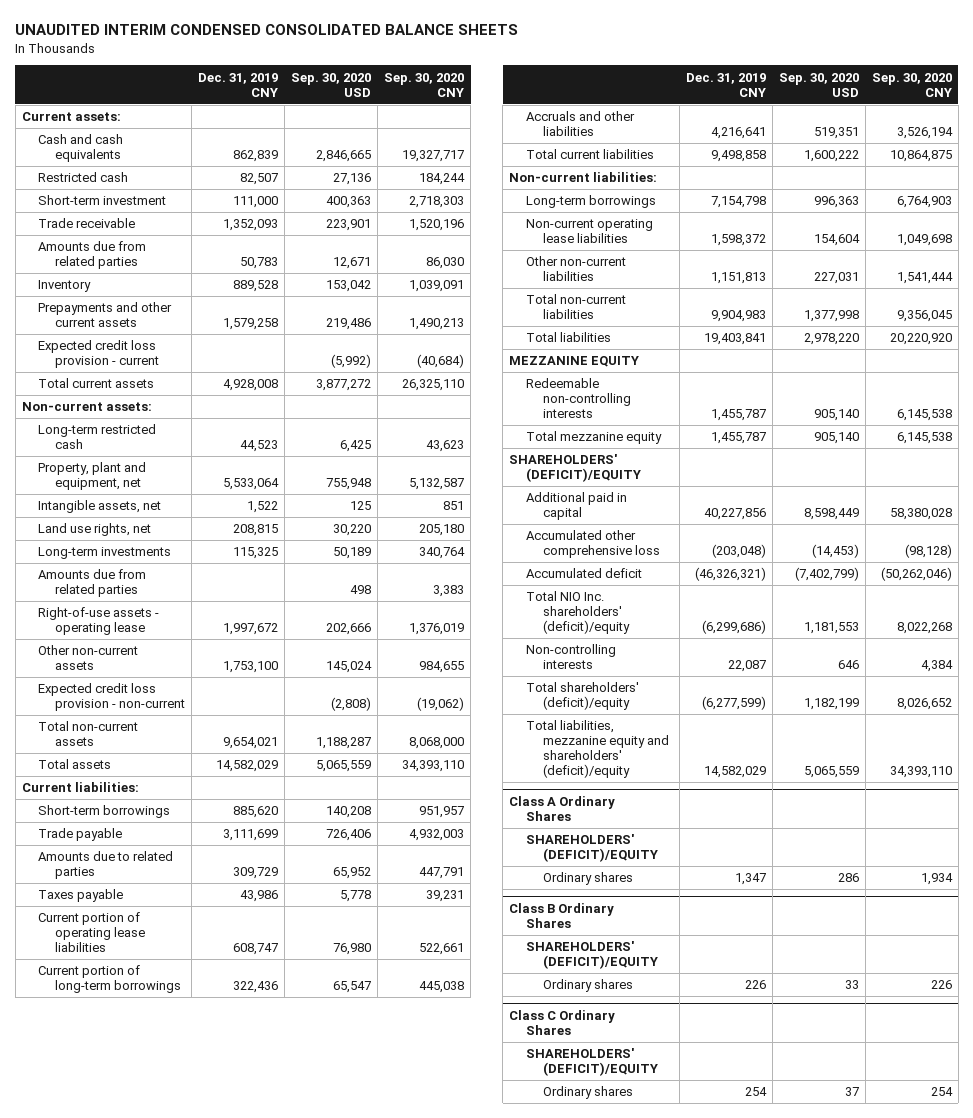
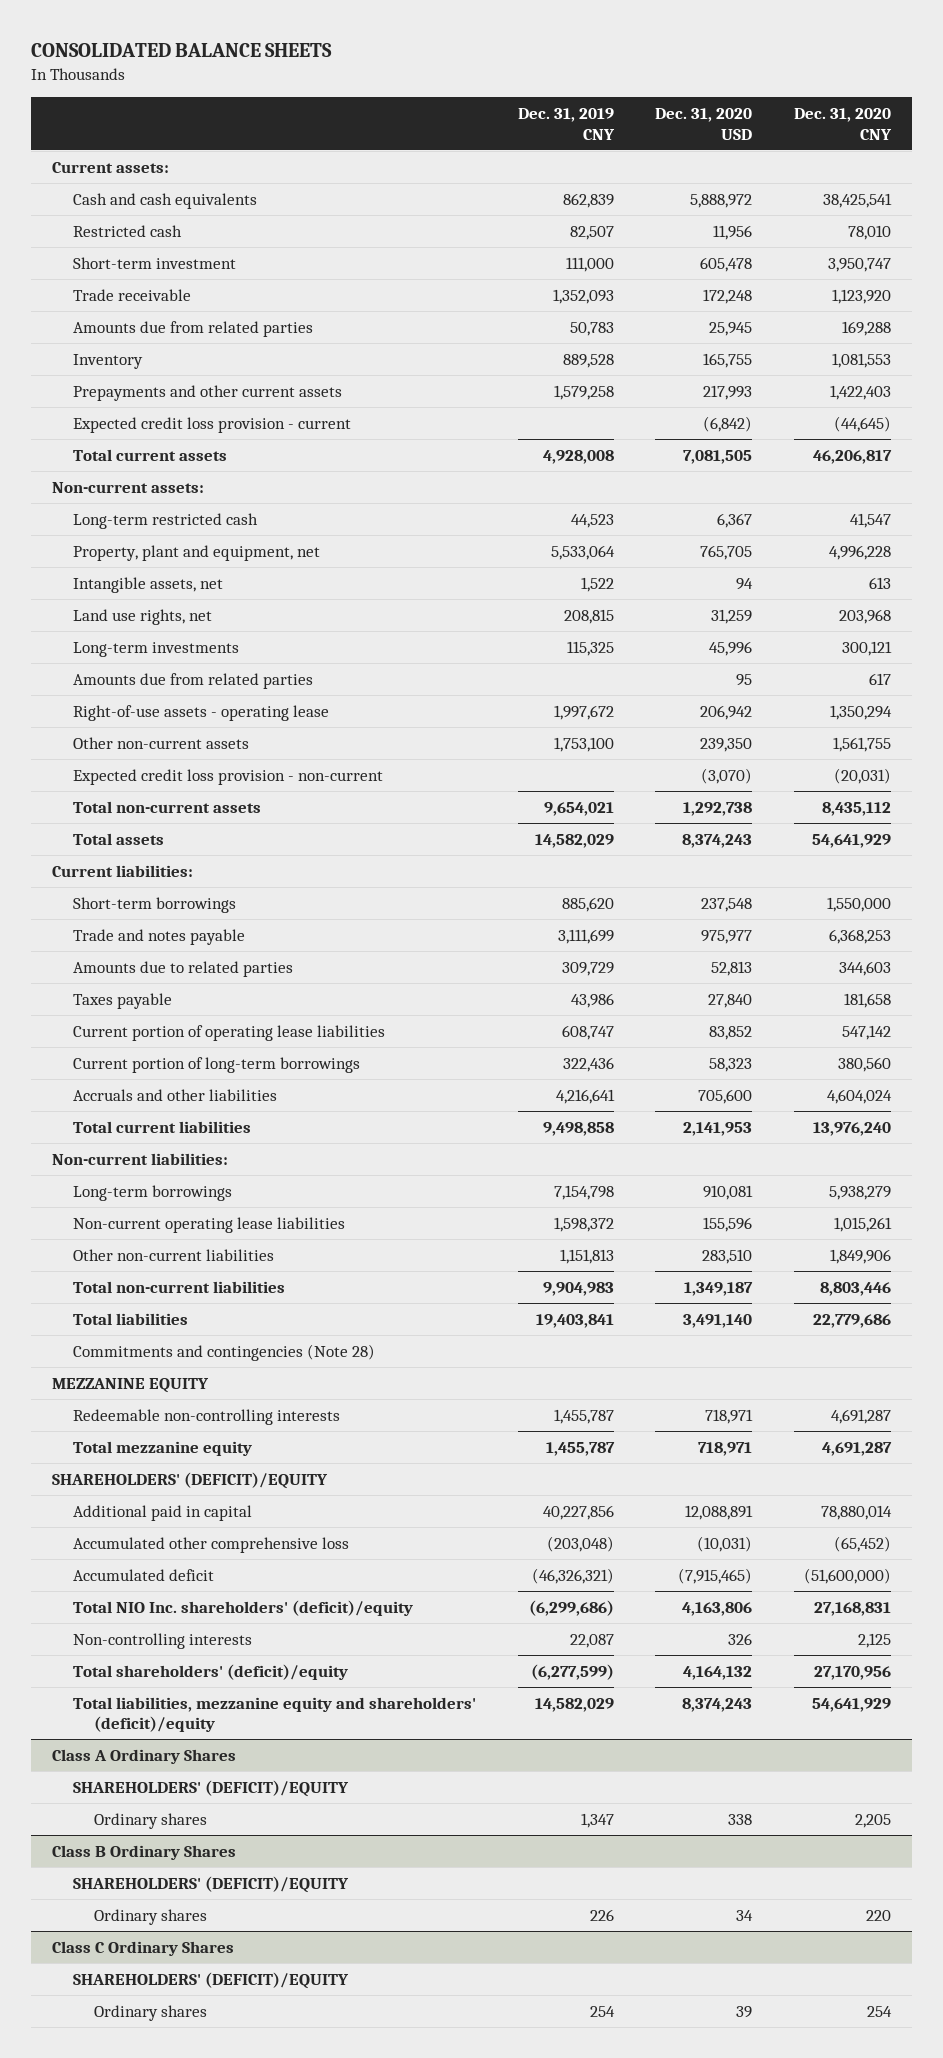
- UNAUDITED INTERIM CONDENSED CONSOLIDATED BALANCE SHEETS
+ CONSOLIDATED BALANCE SHEETS
- | Dec. 31, 2019 CNY | Sep. 30, 2020 USD | Sep. 30, 2020 CNY
+ | Dec. 31, 2019 CNY | Dec. 31, 2020 USD | Dec. 31, 2020 CNY
- Trade payable | 3,111,699 | 726,406 | 4,932,003
+ Trade and notes payable | 3,111,699 | 975,977 | 6,368,253
+ Commitments and contingencies (Note 28)

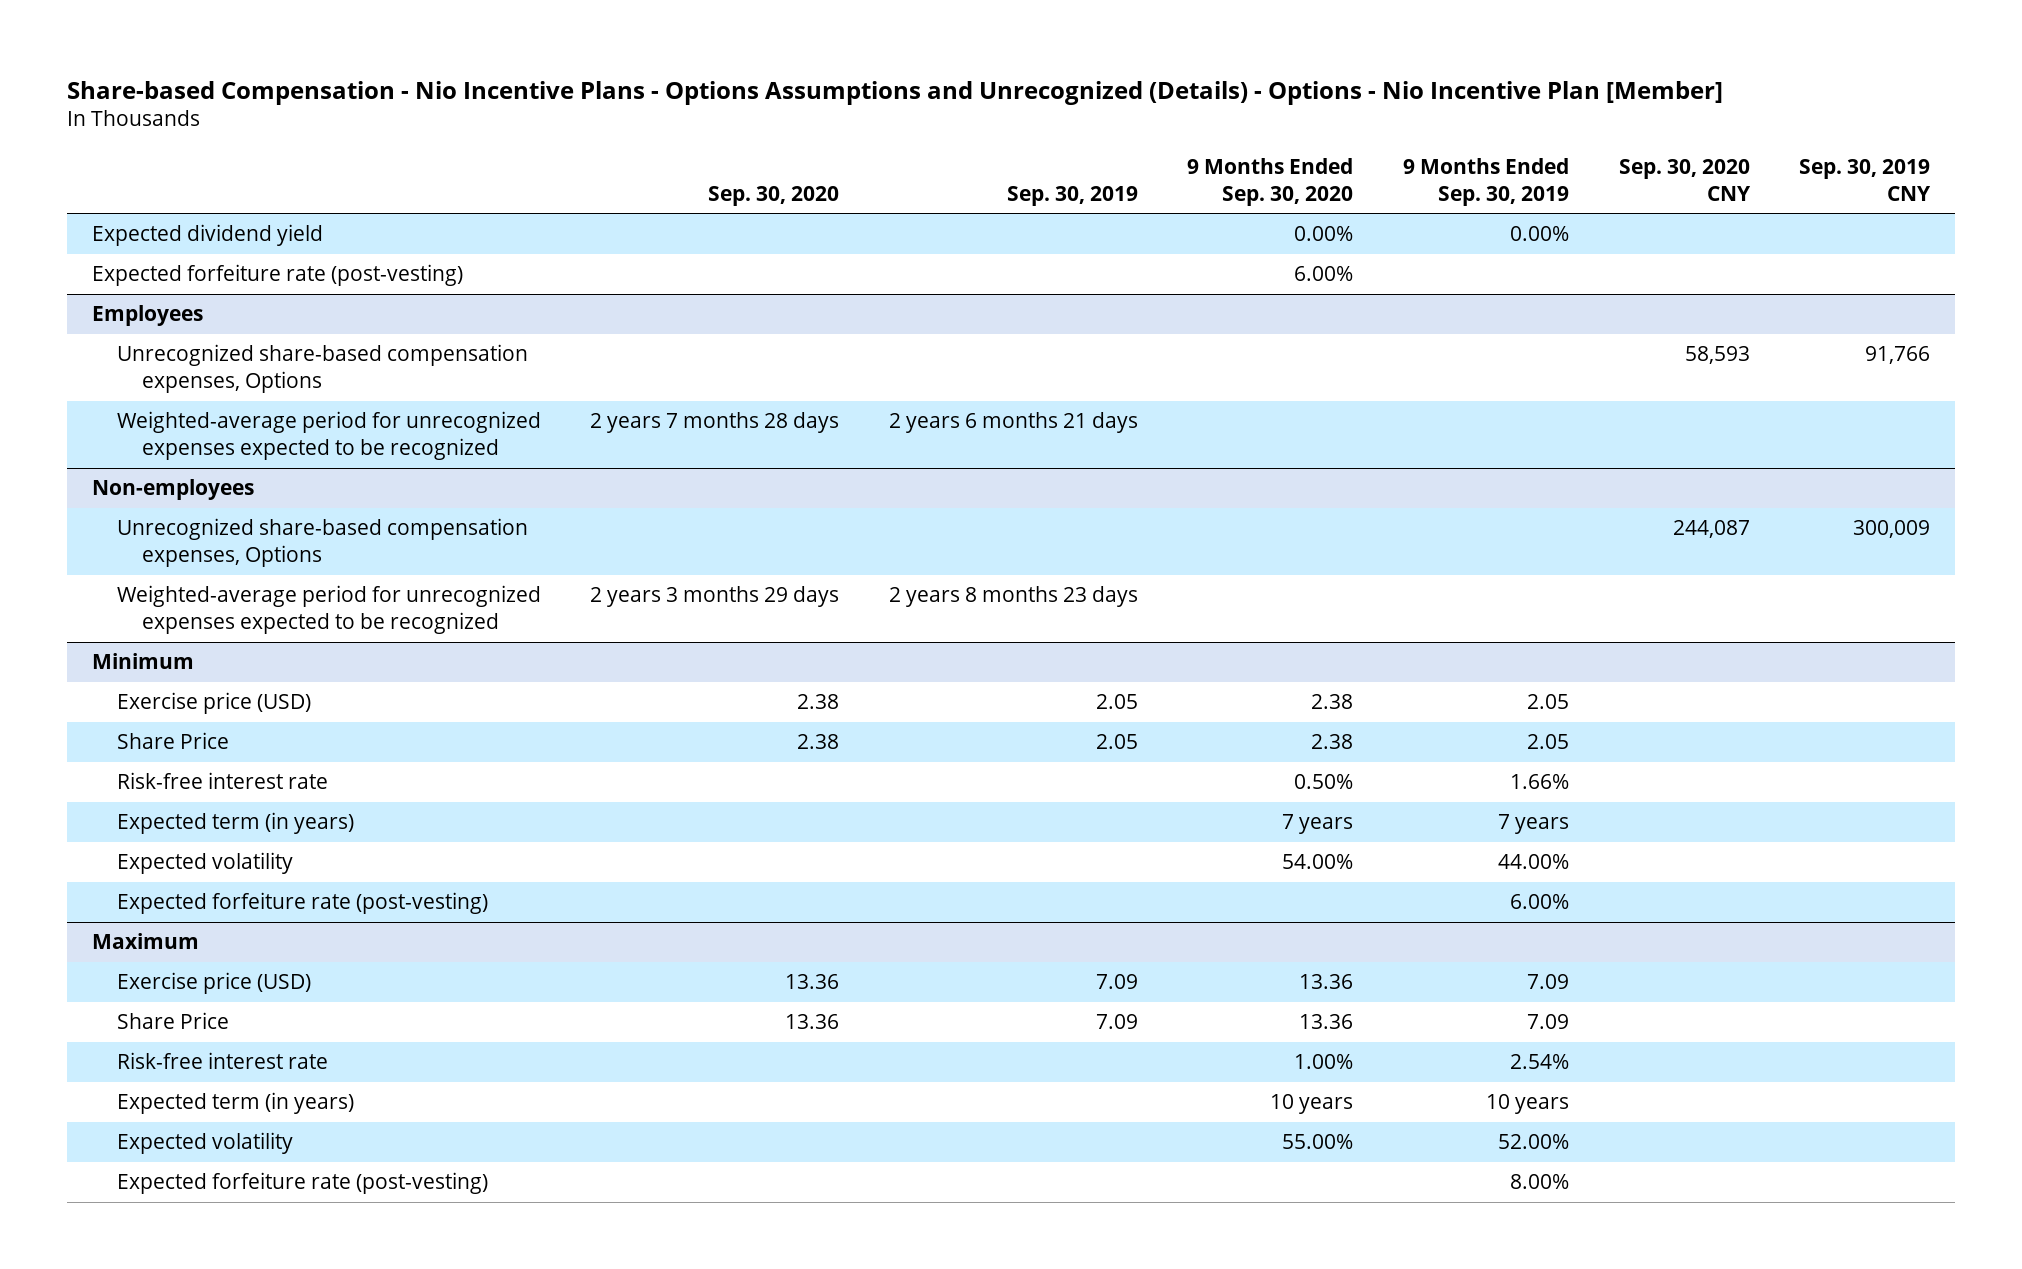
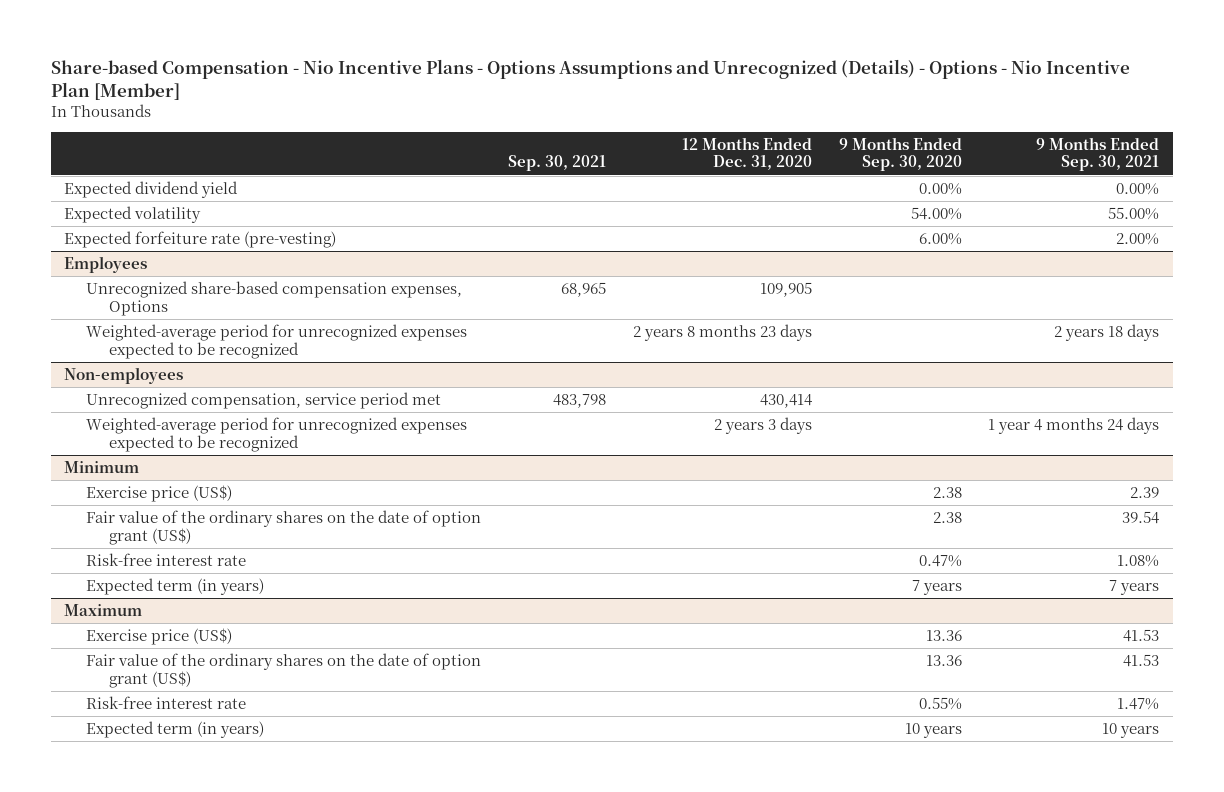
- | Sep. 30, 2020 | Sep. 30, 2019 | 9 Months Ended Sep. 30, 2020 | 9 Months Ended Sep. 30, 2019 | Sep. 30, 2020 CNY | Sep. 30, 2019 CNY
+ | Sep. 30, 2021 | 12 Months Ended Dec. 31, 2020 | 9 Months Ended Sep. 30, 2020 | 9 Months Ended Sep. 30, 2021
- Expected forfeiture rate (post-vesting) | | | 6.00% | | |
+ Expected volatility | | | 54.00% | 55.00%
+ Expected forfeiture rate (pre-vesting) | | | 6.00% | 2.00%
@ Non-employees
- Unrecognized share-based compensation expenses, Options | | | | | 244,087 | 300,009
+ Unrecognized compensation, service period met | 483,798 | 430,414 | |
@ Minimum
- Exercise price (USD) | 2.38 | 2.05 | 2.38 | 2.05 | |
- Share Price | 2.38 | 2.05 | 2.38 | 2.05 | |
- Risk-free interest rate | | | 0.50% | 1.66% | |
+ Exercise price (US$) | | | 2.38 | 2.39
+ Fair value of the ordinary shares on the date of option grant (US$) | | | 2.38 | 39.54
+ Risk-free interest rate | | | 0.47% | 1.08%
- Expected volatility | | | 54.00% | 44.00% | |
- Expected forfeiture rate (post-vesting) | | | | 6.00% | |
@ Maximum
- Exercise price (USD) | 13.36 | 7.09 | 13.36 | 7.09 | |
- Share Price | 13.36 | 7.09 | 13.36 | 7.09 | |
- Risk-free interest rate | | | 1.00% | 2.54% | |
+ Exercise price (US$) | | | 13.36 | 41.53
+ Fair value of the ordinary shares on the date of option grant (US$) | | | 13.36 | 41.53
+ Risk-free interest rate | | | 0.55% | 1.47%
- Expected volatility | | | 55.00% | 52.00% | |
- Expected forfeiture rate (post-vesting) | | | | 8.00% | |

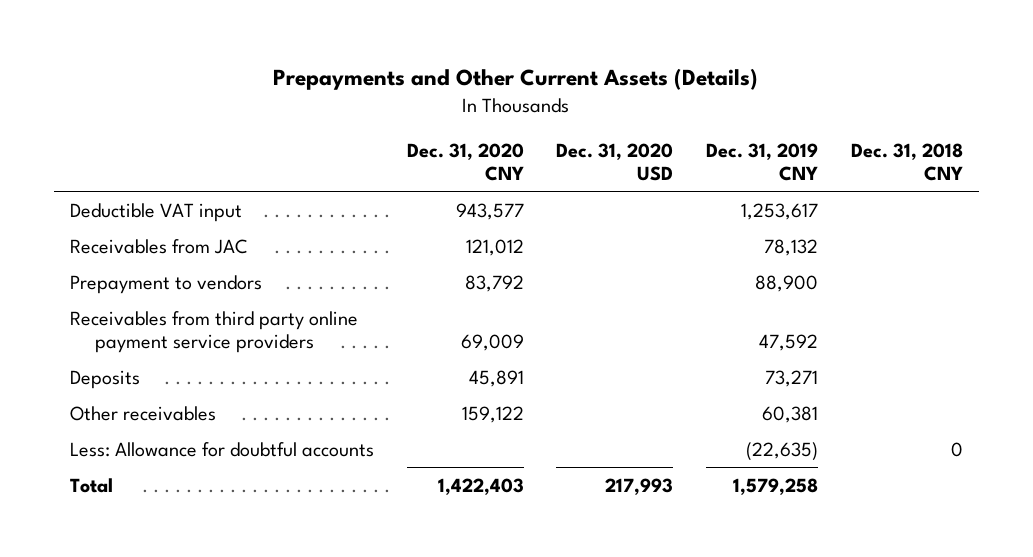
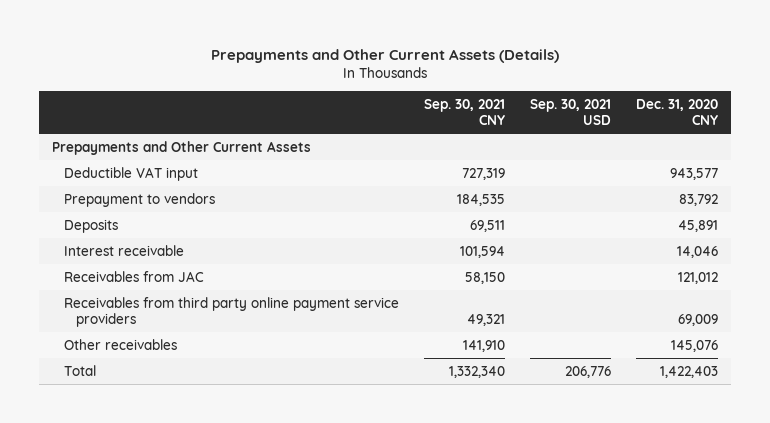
- | Dec. 31, 2020 CNY | Dec. 31, 2020 USD | Dec. 31, 2019 CNY | Dec. 31, 2018 CNY
+ | Sep. 30, 2021 CNY | Sep. 30, 2021 USD | Dec. 31, 2020 CNY
+ Prepayments and Other Current Assets
- Other receivables | 159,122 | | 60,381 |
- Less: Allowance for doubtful accounts | | | (22,635) | 0
+ Interest receivable | 101,594 | | 14,046
moved down: Receivables from JAC | 58,150 | | 121,012
moved down: Receivables from third party online payment service providers | 49,321 | | 69,009
+ Other receivables | 141,910 | | 145,076

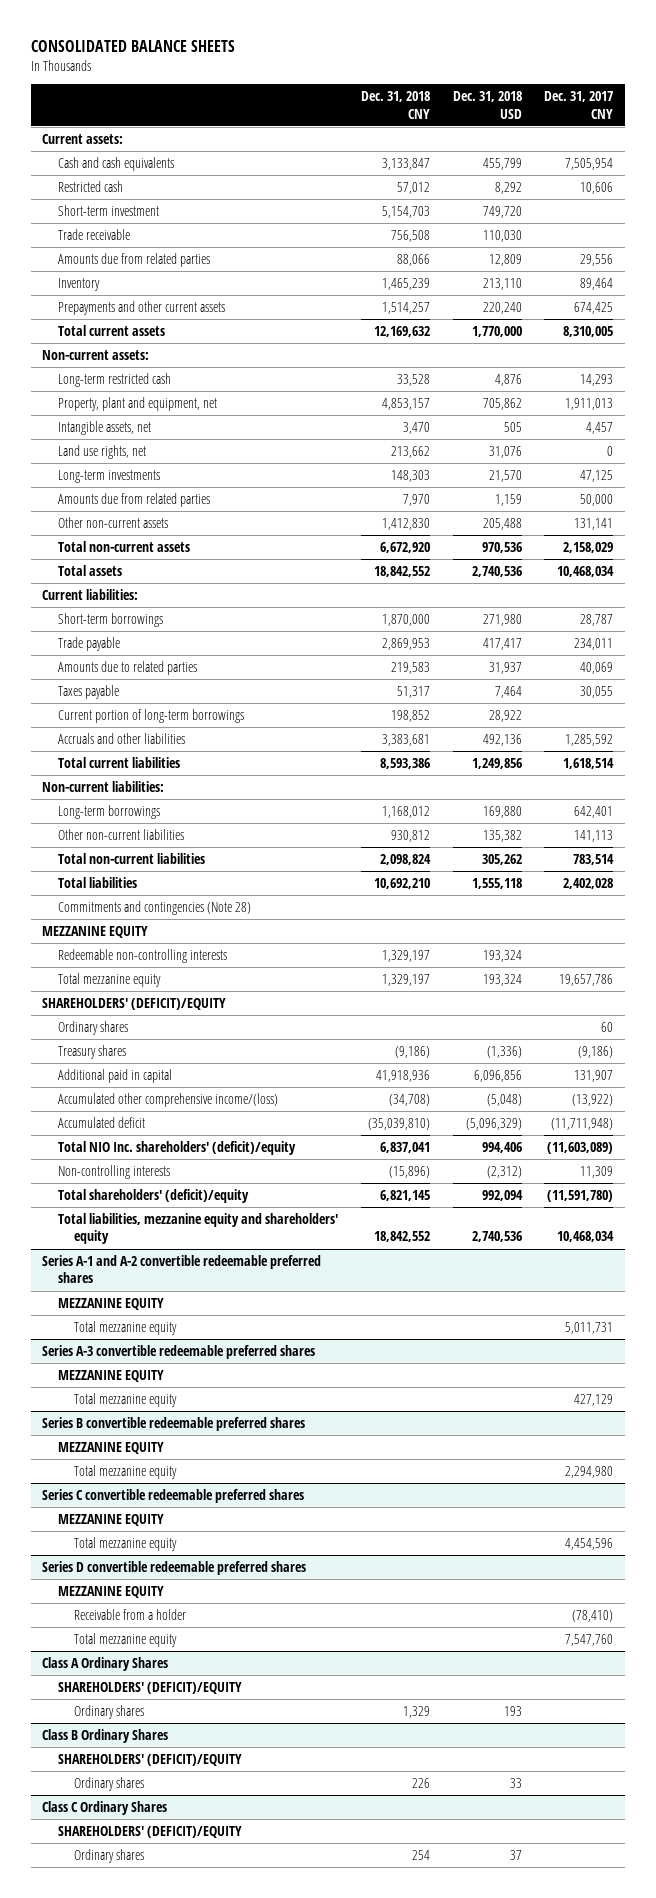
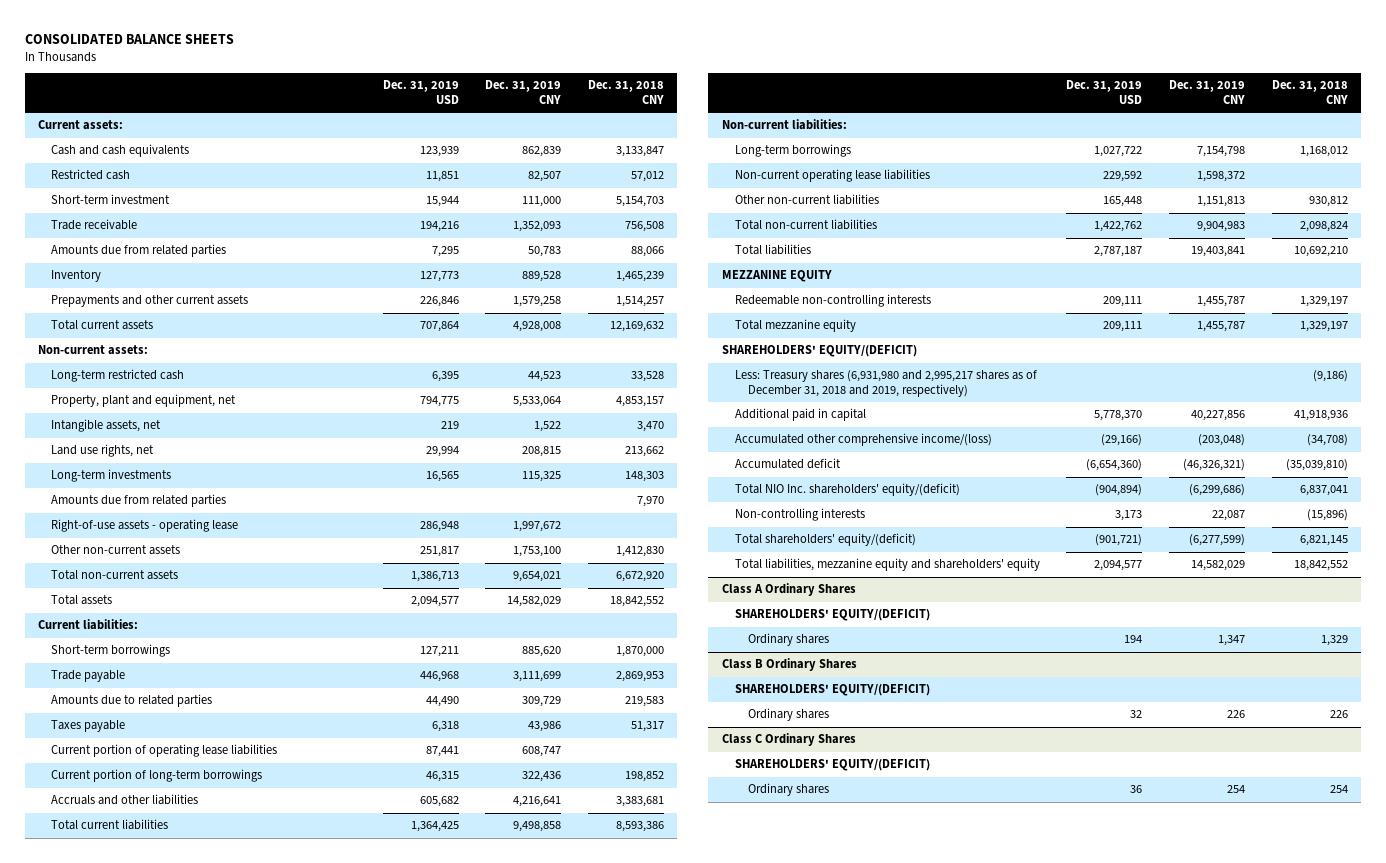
- | Dec. 31, 2018 CNY | Dec. 31, 2018 USD | Dec. 31, 2017 CNY
+ | Dec. 31, 2019 USD | Dec. 31, 2019 CNY | Dec. 31, 2018 CNY
+ Right-of-use assets - operating lease | 286,948 | 1,997,672 |
+ Current portion of operating lease liabilities | 87,441 | 608,747 |
+ Non-current operating lease liabilities | 229,592 | 1,598,372 |
- Commitments and contingencies (Note 28)
- SHAREHOLDERS' (DEFICIT)/EQUITY
- Ordinary shares | | | 60
- Treasury shares | (9,186) | (1,336) | (9,186)
+ SHAREHOLDERS' EQUITY/(DEFICIT)
+ Less: Treasury shares (6,931,980 and 2,995,217 shares as of December 31, 2018 and 2019, respectively) | | | (9,186)
- Total NIO Inc. shareholders' (deficit)/equity | 6,837,041 | 994,406 | (11,603,089)
+ Total NIO Inc. shareholders' equity/(deficit) | (904,894) | (6,299,686) | 6,837,041
- Total shareholders' (deficit)/equity | 6,821,145 | 992,094 | (11,591,780)
+ Total shareholders' equity/(deficit) | (901,721) | (6,277,599) | 6,821,145
- Series A-1 and A-2 convertible redeemable preferred shares
- MEZZANINE EQUITY
- Total mezzanine equity | | | 5,011,731
- Series A-3 convertible redeemable preferred shares
- MEZZANINE EQUITY
- Total mezzanine equity | | | 427,129
- Series B convertible redeemable preferred shares
- MEZZANINE EQUITY
- Total mezzanine equity | | | 2,294,980
- Series C convertible redeemable preferred shares
- MEZZANINE EQUITY
- Total mezzanine equity | | | 4,454,596
- Series D convertible redeemable preferred shares
- MEZZANINE EQUITY
- Receivable from a holder | | | (78,410)
- Total mezzanine equity | | | 7,547,760
@ Class A Ordinary Shares
- SHAREHOLDERS' (DEFICIT)/EQUITY
+ SHAREHOLDERS' EQUITY/(DEFICIT)
@ Class B Ordinary Shares
- SHAREHOLDERS' (DEFICIT)/EQUITY
+ SHAREHOLDERS' EQUITY/(DEFICIT)
@ Class C Ordinary Shares
- SHAREHOLDERS' (DEFICIT)/EQUITY
+ SHAREHOLDERS' EQUITY/(DEFICIT)

